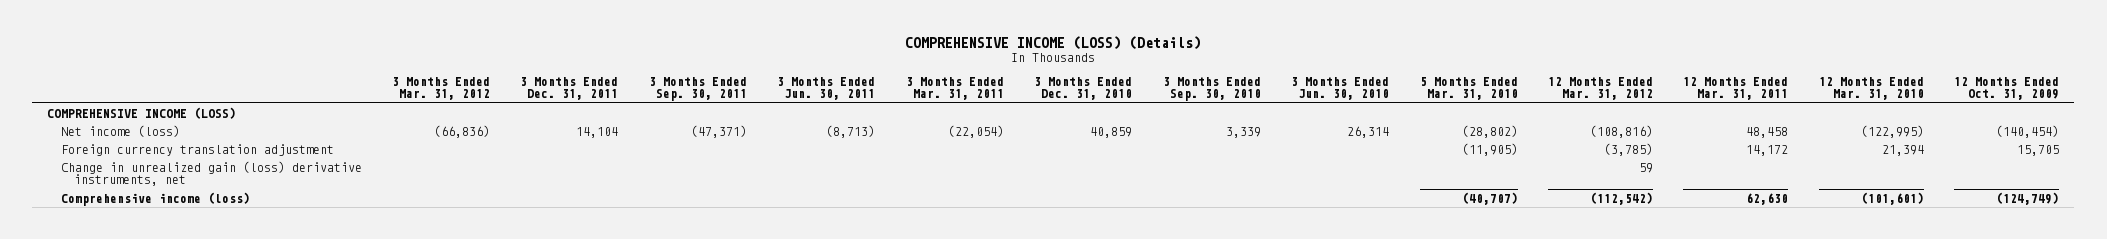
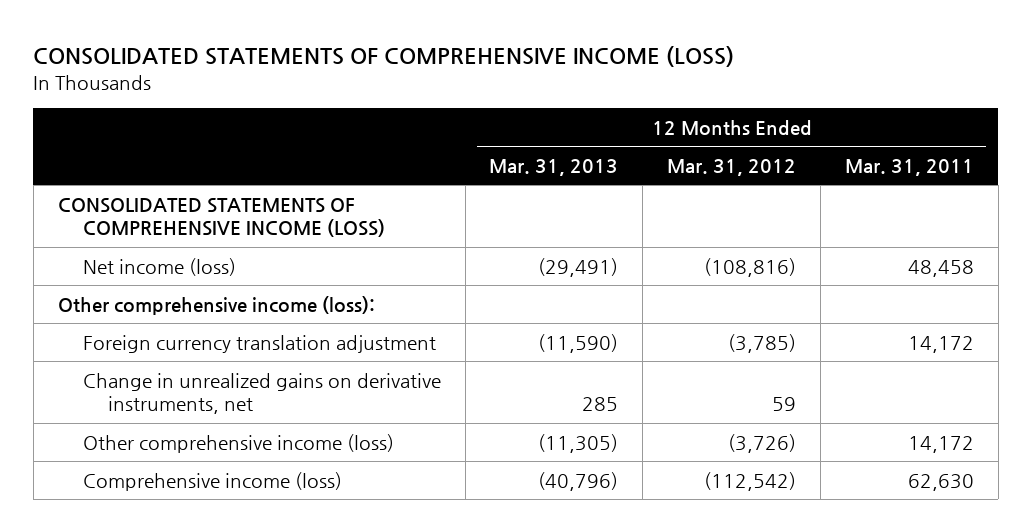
- COMPREHENSIVE INCOME (LOSS) (Details)
+ CONSOLIDATED STATEMENTS OF COMPREHENSIVE INCOME (LOSS)
- | 3 Months Ended Mar. 31, 2012 | 3 Months Ended Dec. 31, 2011 | 3 Months Ended Sep. 30, 2011 | 3 Months Ended Jun. 30, 2011 | 3 Months Ended Mar. 31, 2011 | 3 Months Ended Dec. 31, 2010 | 3 Months Ended Sep. 30, 2010 | 3 Months Ended Jun. 30, 2010 | 5 Months Ended Mar. 31, 2010 | 12 Months Ended Mar. 31, 2012 | 12 Months Ended Mar. 31, 2011 | 12 Months Ended Mar. 31, 2010 | 12 Months Ended Oct. 31, 2009
+ | 12 Months Ended Mar. 31, 2013 | 12 Months Ended Mar. 31, 2012 | 12 Months Ended Mar. 31, 2011
- COMPREHENSIVE INCOME (LOSS)
+ CONSOLIDATED STATEMENTS OF COMPREHENSIVE INCOME (LOSS)
+ Other comprehensive income (loss):
- Change in unrealized gain (loss) derivative instruments, net | | | | | | | | | | 59 | | |
+ Change in unrealized gains on derivative instruments, net | 285 | 59 |
+ Other comprehensive income (loss) | (11,305) | (3,726) | 14,172

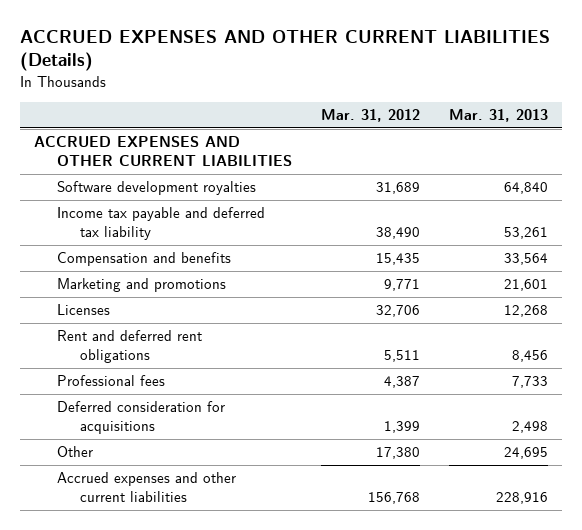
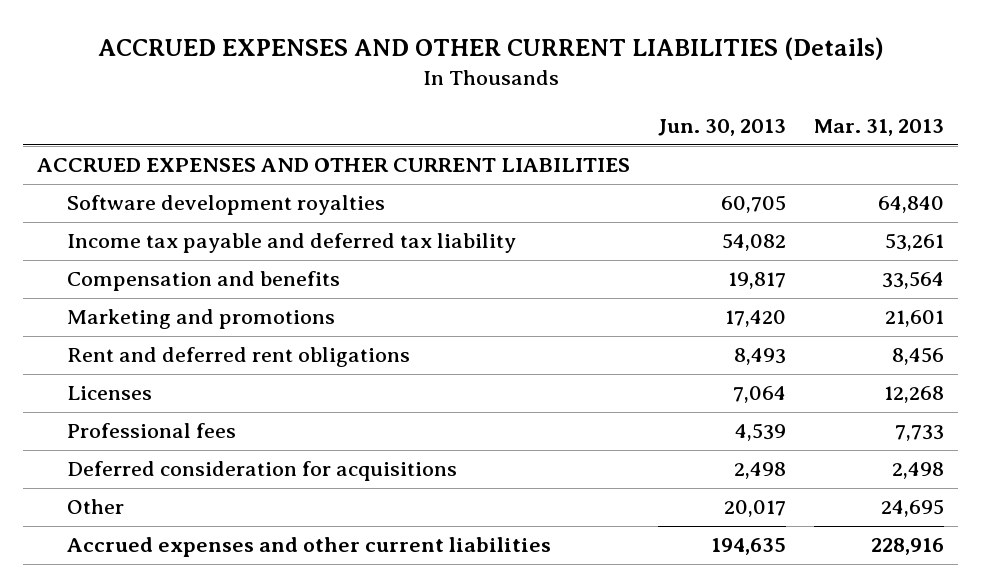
- | Mar. 31, 2012 | Mar. 31, 2013
+ | Jun. 30, 2013 | Mar. 31, 2013
moved down: Licenses | 7,064 | 12,268

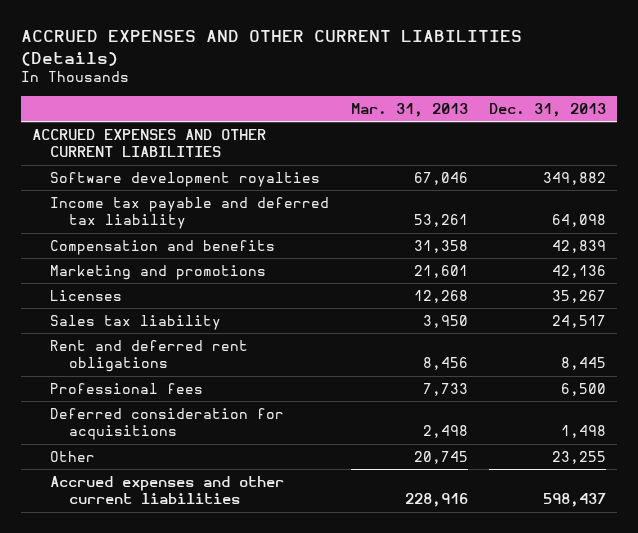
- | Jun. 30, 2013 | Mar. 31, 2013
+ | Mar. 31, 2013 | Dec. 31, 2013
- Software development royalties | 60,705 | 64,840
+ Software development royalties | 67,046 | 349,882
- Compensation and benefits | 19,817 | 33,564
+ Compensation and benefits | 31,358 | 42,839
+ Sales tax liability | 3,950 | 24,517
moved down: Rent and deferred rent obligations | 8,456 | 8,445
- Other | 20,017 | 24,695
+ Other | 20,745 | 23,255

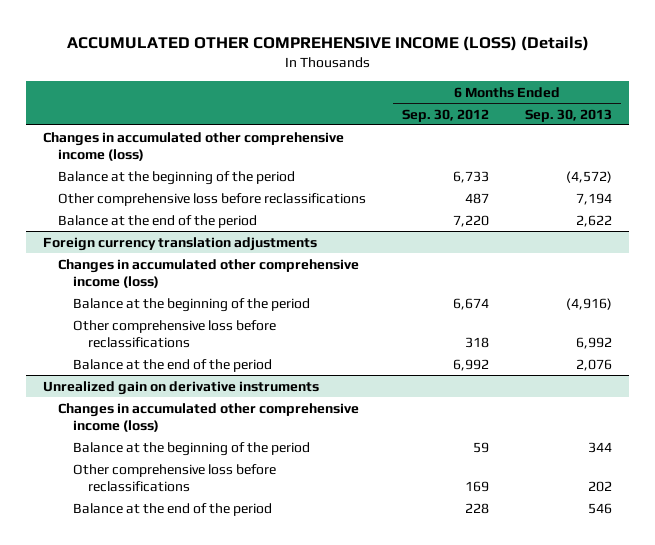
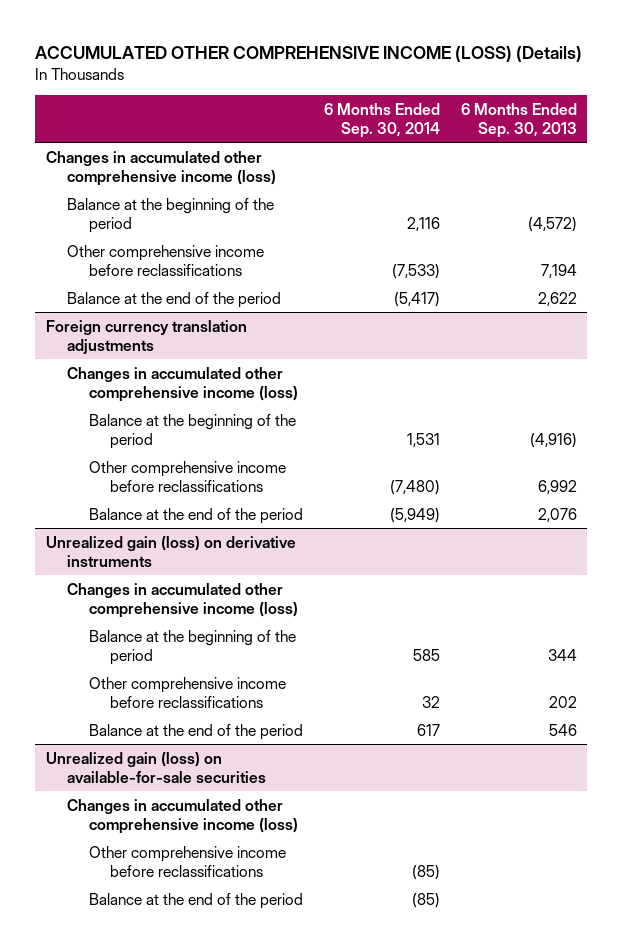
- | 6 Months Ended Sep. 30, 2012 | 6 Months Ended Sep. 30, 2013
+ | 6 Months Ended Sep. 30, 2014 | 6 Months Ended Sep. 30, 2013
- Other comprehensive loss before reclassifications | 487 | 7,194
+ Other comprehensive income before reclassifications | (7,533) | 7,194
@ Foreign currency translation adjustments
- Other comprehensive loss before reclassifications | 318 | 6,992
+ Other comprehensive income before reclassifications | (7,480) | 6,992
- Unrealized gain on derivative instruments
+ Unrealized gain (loss) on derivative instruments
- Other comprehensive loss before reclassifications | 169 | 202
+ Other comprehensive income before reclassifications | 32 | 202
+ Unrealized gain (loss) on available-for-sale securities
+ Changes in accumulated other comprehensive income (loss)
+ Other comprehensive income before reclassifications | (85) |
+ Balance at the end of the period | (85) |

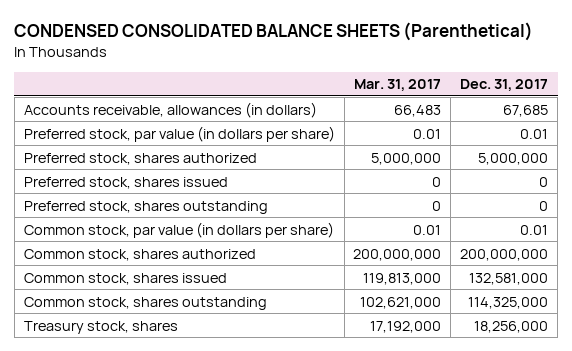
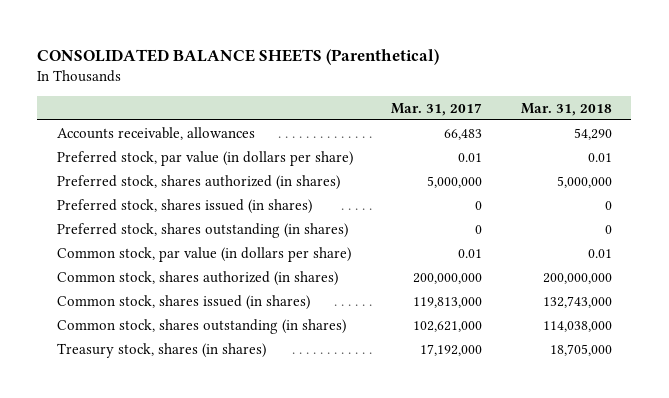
- CONDENSED CONSOLIDATED BALANCE SHEETS (Parenthetical)
+ CONSOLIDATED BALANCE SHEETS (Parenthetical)
- | Mar. 31, 2017 | Dec. 31, 2017
+ | Mar. 31, 2017 | Mar. 31, 2018
- Accounts receivable, allowances (in dollars) | 66,483 | 67,685
+ Accounts receivable, allowances | 66,483 | 54,290
- Preferred stock, shares authorized | 5,000,000 | 5,000,000
- Preferred stock, shares issued | 0 | 0
- Preferred stock, shares outstanding | 0 | 0
+ Preferred stock, shares authorized (in shares) | 5,000,000 | 5,000,000
+ Preferred stock, shares issued (in shares) | 0 | 0
+ Preferred stock, shares outstanding (in shares) | 0 | 0
- Common stock, shares authorized | 200,000,000 | 200,000,000
- Common stock, shares issued | 119,813,000 | 132,581,000
- Common stock, shares outstanding | 102,621,000 | 114,325,000
- Treasury stock, shares | 17,192,000 | 18,256,000
+ Common stock, shares authorized (in shares) | 200,000,000 | 200,000,000
+ Common stock, shares issued (in shares) | 119,813,000 | 132,743,000
+ Common stock, shares outstanding (in shares) | 102,621,000 | 114,038,000
+ Treasury stock, shares (in shares) | 17,192,000 | 18,705,000

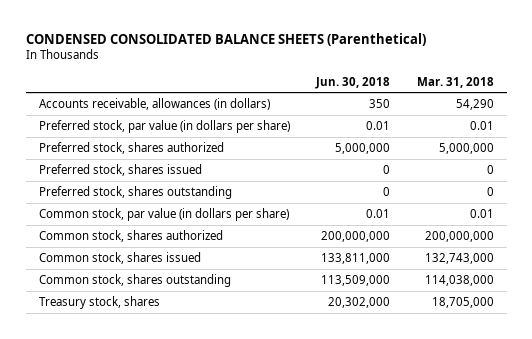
- CONSOLIDATED BALANCE SHEETS (Parenthetical)
+ CONDENSED CONSOLIDATED BALANCE SHEETS (Parenthetical)
- | Mar. 31, 2017 | Mar. 31, 2018
+ | Jun. 30, 2018 | Mar. 31, 2018
- Accounts receivable, allowances | 66,483 | 54,290
+ Accounts receivable, allowances (in dollars) | 350 | 54,290
- Preferred stock, shares authorized (in shares) | 5,000,000 | 5,000,000
- Preferred stock, shares issued (in shares) | 0 | 0
- Preferred stock, shares outstanding (in shares) | 0 | 0
+ Preferred stock, shares authorized | 5,000,000 | 5,000,000
+ Preferred stock, shares issued | 0 | 0
+ Preferred stock, shares outstanding | 0 | 0
- Common stock, shares authorized (in shares) | 200,000,000 | 200,000,000
- Common stock, shares issued (in shares) | 119,813,000 | 132,743,000
- Common stock, shares outstanding (in shares) | 102,621,000 | 114,038,000
- Treasury stock, shares (in shares) | 17,192,000 | 18,705,000
+ Common stock, shares authorized | 200,000,000 | 200,000,000
+ Common stock, shares issued | 133,811,000 | 132,743,000
+ Common stock, shares outstanding | 113,509,000 | 114,038,000
+ Treasury stock, shares | 20,302,000 | 18,705,000

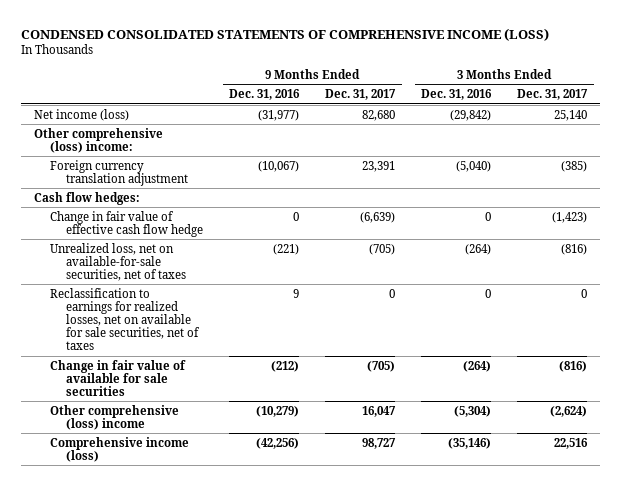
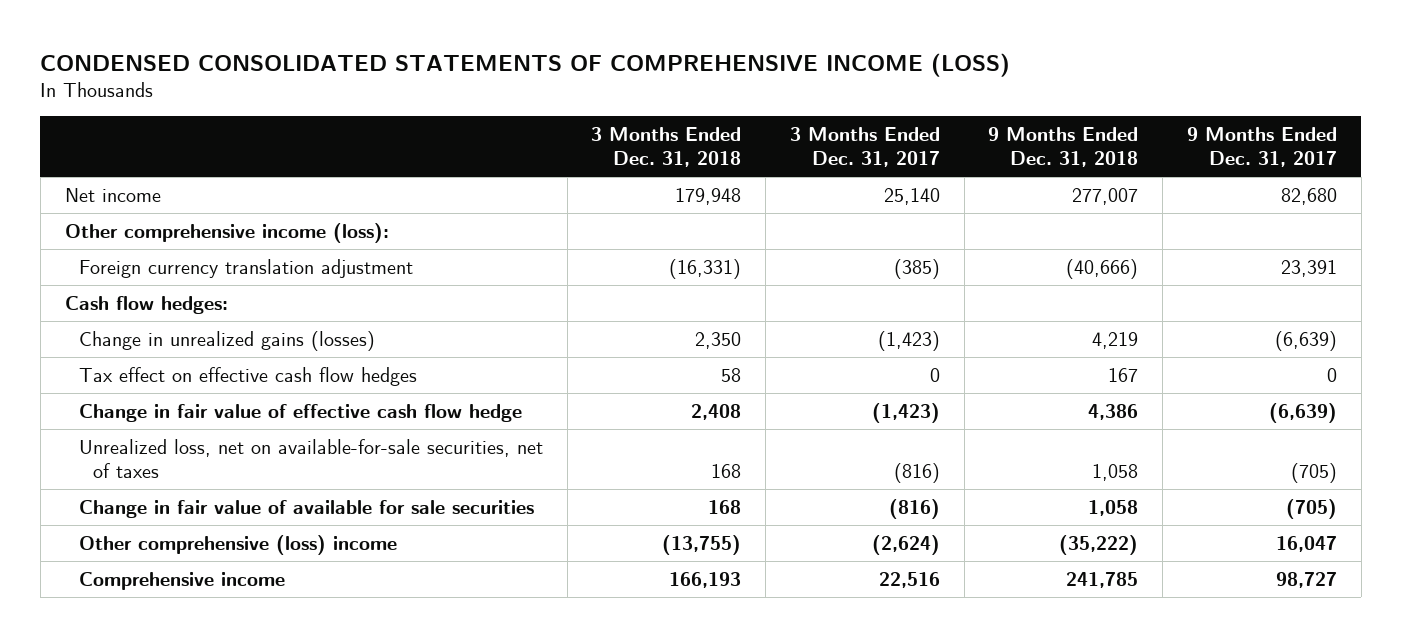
- | 9 Months Ended Dec. 31, 2016 | 9 Months Ended Dec. 31, 2017 | 3 Months Ended Dec. 31, 2016 | 3 Months Ended Dec. 31, 2017
+ | 3 Months Ended Dec. 31, 2018 | 3 Months Ended Dec. 31, 2017 | 9 Months Ended Dec. 31, 2018 | 9 Months Ended Dec. 31, 2017
- Net income (loss) | (31,977) | 82,680 | (29,842) | 25,140
- Other comprehensive (loss) income:
+ Net income | 179,948 | 25,140 | 277,007 | 82,680
+ Other comprehensive income (loss):
+ Change in unrealized gains (losses) | 2,350 | (1,423) | 4,219 | (6,639)
+ Tax effect on effective cash flow hedges | 58 | 0 | 167 | 0
- Reclassification to earnings for realized losses, net on available for sale securities, net of taxes | 9 | 0 | 0 | 0
- Comprehensive income (loss) | (42,256) | 98,727 | (35,146) | 22,516
+ Comprehensive income | 166,193 | 22,516 | 241,785 | 98,727

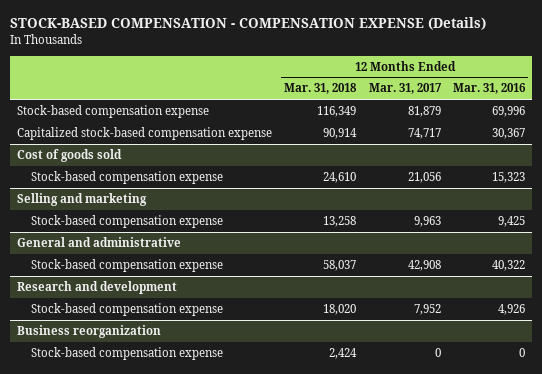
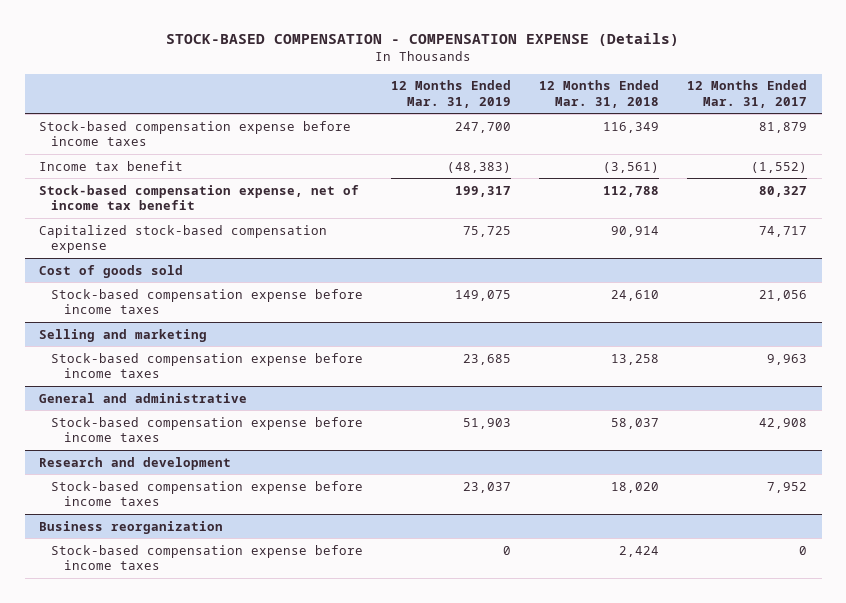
- | 12 Months Ended Mar. 31, 2018 | 12 Months Ended Mar. 31, 2017 | 12 Months Ended Mar. 31, 2016
+ | 12 Months Ended Mar. 31, 2019 | 12 Months Ended Mar. 31, 2018 | 12 Months Ended Mar. 31, 2017
- Stock-based compensation expense | 116,349 | 81,879 | 69,996
+ Stock-based compensation expense before income taxes | 247,700 | 116,349 | 81,879
+ Income tax benefit | (48,383) | (3,561) | (1,552)
+ Stock-based compensation expense, net of income tax benefit | 199,317 | 112,788 | 80,327
@ Cost of goods sold
- Stock-based compensation expense | 24,610 | 21,056 | 15,323
+ Stock-based compensation expense before income taxes | 149,075 | 24,610 | 21,056
@ Selling and marketing
- Stock-based compensation expense | 13,258 | 9,963 | 9,425
+ Stock-based compensation expense before income taxes | 23,685 | 13,258 | 9,963
@ General and administrative
- Stock-based compensation expense | 58,037 | 42,908 | 40,322
+ Stock-based compensation expense before income taxes | 51,903 | 58,037 | 42,908
@ Research and development
- Stock-based compensation expense | 18,020 | 7,952 | 4,926
+ Stock-based compensation expense before income taxes | 23,037 | 18,020 | 7,952
@ Business reorganization
- Stock-based compensation expense | 2,424 | 0 | 0
+ Stock-based compensation expense before income taxes | 0 | 2,424 | 0

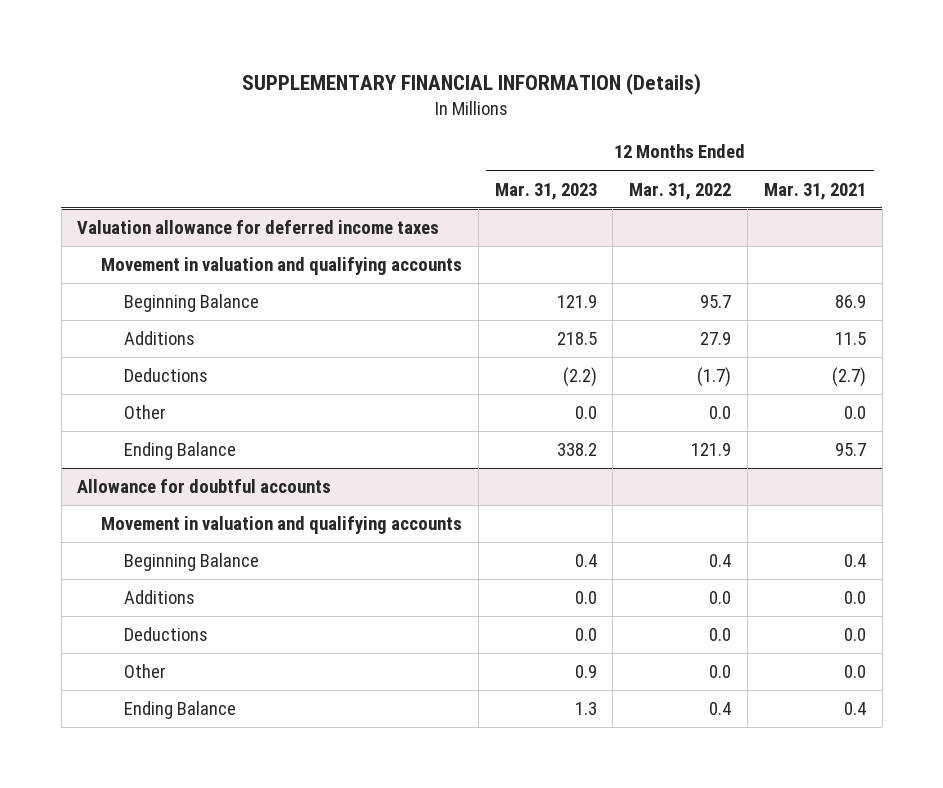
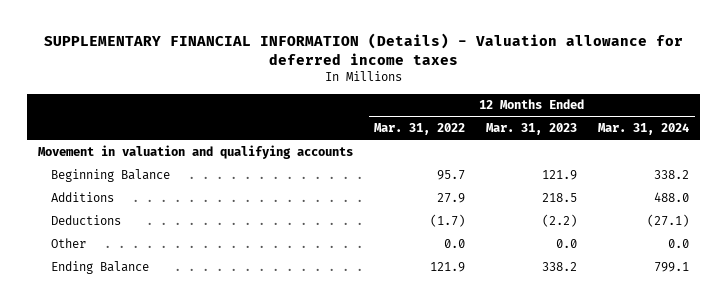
- SUPPLEMENTARY FINANCIAL INFORMATION (Details)
+ SUPPLEMENTARY FINANCIAL INFORMATION (Details) - Valuation allowance for deferred income taxes
- | 12 Months Ended Mar. 31, 2023 | 12 Months Ended Mar. 31, 2022 | 12 Months Ended Mar. 31, 2021
+ | 12 Months Ended Mar. 31, 2022 | 12 Months Ended Mar. 31, 2023 | 12 Months Ended Mar. 31, 2024
- Valuation allowance for deferred income taxes
- Allowance for doubtful accounts
- Movement in valuation and qualifying accounts
- Beginning Balance | 0.4 | 0.4 | 0.4
- Additions | 0.0 | 0.0 | 0.0
- Deductions | 0.0 | 0.0 | 0.0
- Other | 0.9 | 0.0 | 0.0
- Ending Balance | 1.3 | 0.4 | 0.4

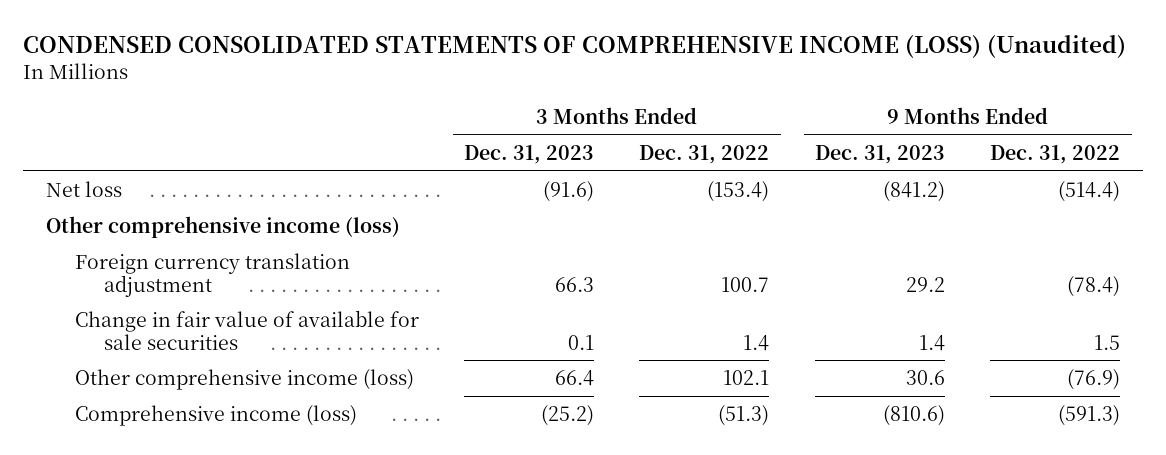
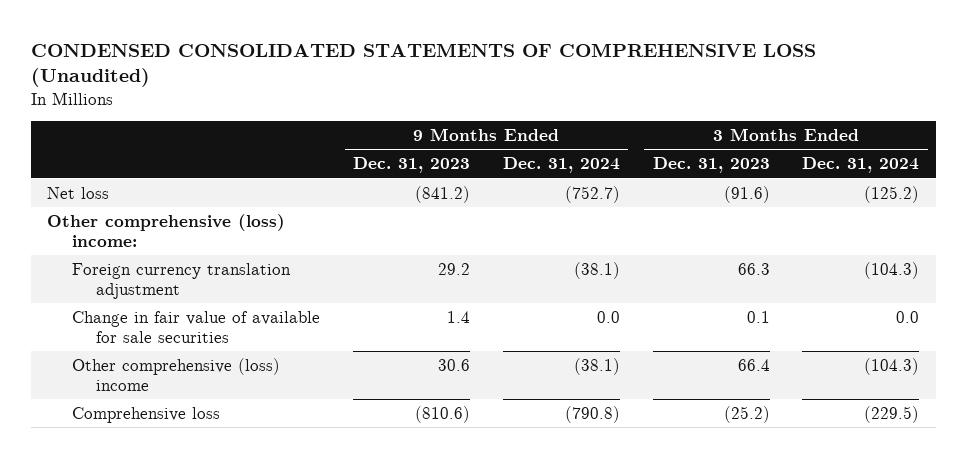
- CONDENSED CONSOLIDATED STATEMENTS OF COMPREHENSIVE INCOME (LOSS) (Unaudited)
+ CONDENSED CONSOLIDATED STATEMENTS OF COMPREHENSIVE LOSS (Unaudited)
- | 3 Months Ended Dec. 31, 2023 | 3 Months Ended Dec. 31, 2022 | 9 Months Ended Dec. 31, 2023 | 9 Months Ended Dec. 31, 2022
+ | 9 Months Ended Dec. 31, 2023 | 9 Months Ended Dec. 31, 2024 | 3 Months Ended Dec. 31, 2023 | 3 Months Ended Dec. 31, 2024
- Other comprehensive income (loss)
+ Other comprehensive (loss) income:
- Other comprehensive income (loss) | 66.4 | 102.1 | 30.6 | (76.9)
- Comprehensive income (loss) | (25.2) | (51.3) | (810.6) | (591.3)
+ Other comprehensive (loss) income | 30.6 | (38.1) | 66.4 | (104.3)
+ Comprehensive loss | (810.6) | (790.8) | (25.2) | (229.5)

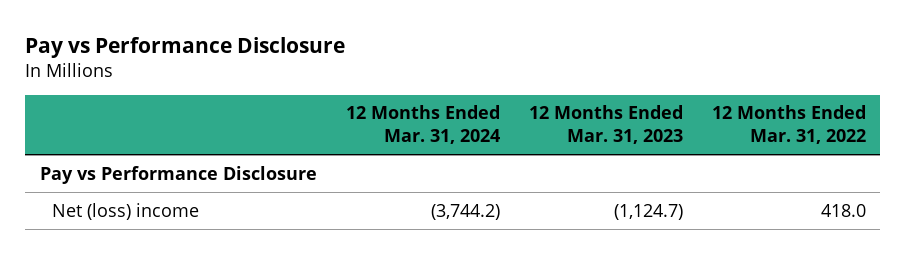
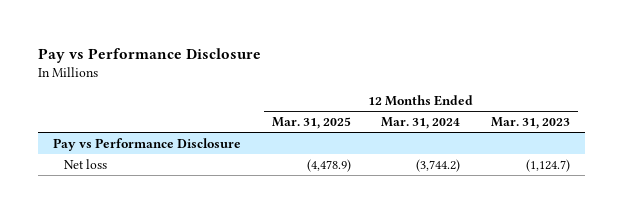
- | 12 Months Ended Mar. 31, 2024 | 12 Months Ended Mar. 31, 2023 | 12 Months Ended Mar. 31, 2022
+ | 12 Months Ended Mar. 31, 2025 | 12 Months Ended Mar. 31, 2024 | 12 Months Ended Mar. 31, 2023
- Net (loss) income | (3,744.2) | (1,124.7) | 418.0
+ Net loss | (4,478.9) | (3,744.2) | (1,124.7)

